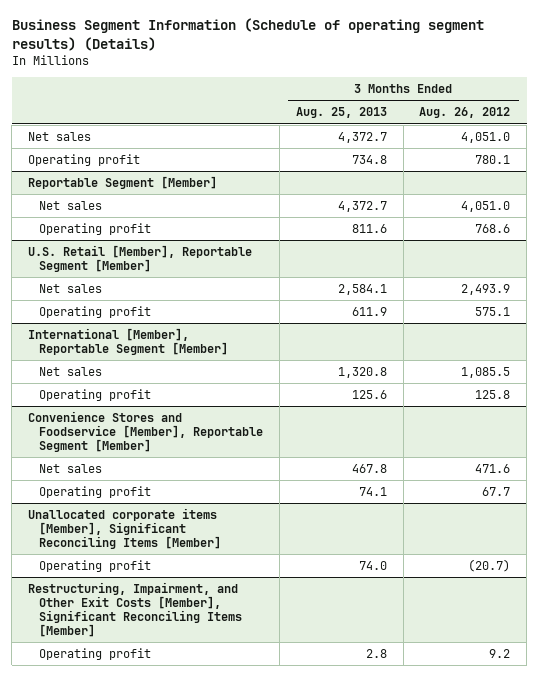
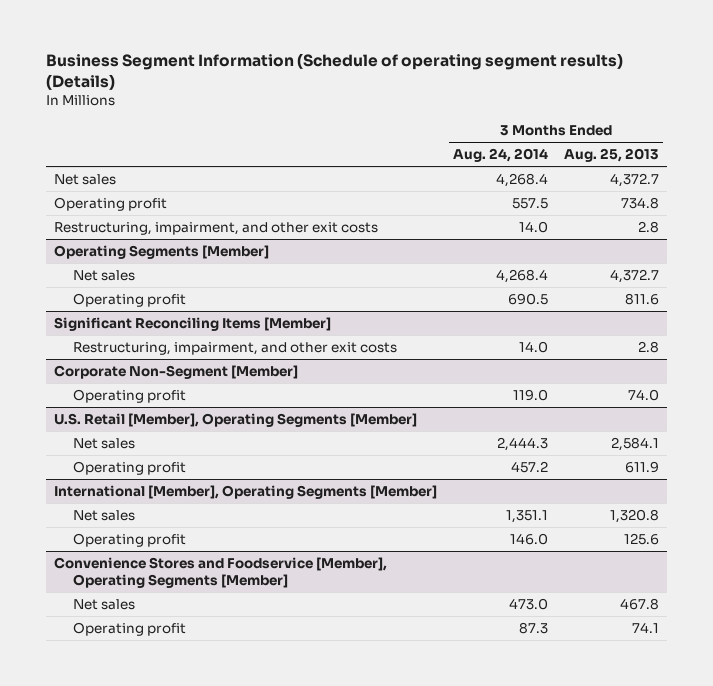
- | 3 Months Ended Aug. 25, 2013 | 3 Months Ended Aug. 26, 2012
+ | 3 Months Ended Aug. 24, 2014 | 3 Months Ended Aug. 25, 2013
- Reportable Segment [Member]
+ Restructuring, impairment, and other exit costs | 14.0 | 2.8
+ Operating Segments [Member]
- U.S. Retail [Member], Reportable Segment [Member]
+ Significant Reconciling Items [Member]
+ Restructuring, impairment, and other exit costs | 14.0 | 2.8
+ Corporate Non-Segment [Member]
+ Operating profit | 119.0 | 74.0
+ U.S. Retail [Member], Operating Segments [Member]
- International [Member], Reportable Segment [Member]
+ International [Member], Operating Segments [Member]
- Convenience Stores and Foodservice [Member], Reportable Segment [Member]
+ Convenience Stores and Foodservice [Member], Operating Segments [Member]
- Unallocated corporate items [Member], Significant Reconciling Items [Member]
- Operating profit | 74.0 | (20.7)
- Restructuring, Impairment, and Other Exit Costs [Member], Significant Reconciling Items [Member]
- Operating profit | 2.8 | 9.2

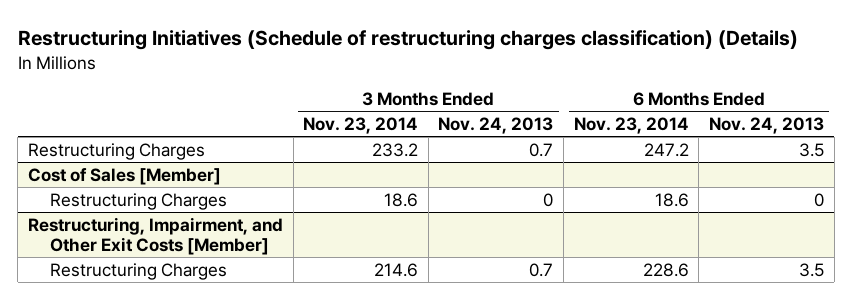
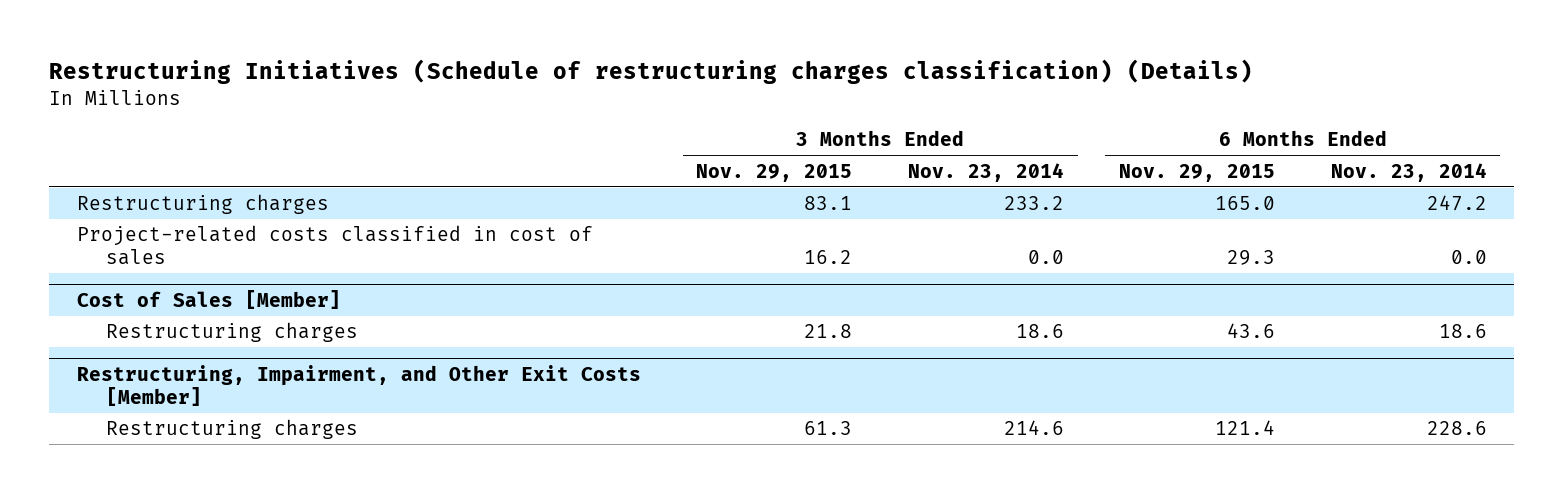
- | 3 Months Ended Nov. 23, 2014 | 3 Months Ended Nov. 24, 2013 | 6 Months Ended Nov. 23, 2014 | 6 Months Ended Nov. 24, 2013
+ | 3 Months Ended Nov. 29, 2015 | 3 Months Ended Nov. 23, 2014 | 6 Months Ended Nov. 29, 2015 | 6 Months Ended Nov. 23, 2014
- Restructuring Charges | 233.2 | 0.7 | 247.2 | 3.5
+ Restructuring charges | 83.1 | 233.2 | 165.0 | 247.2
+ Project-related costs classified in cost of sales | 16.2 | 0.0 | 29.3 | 0.0
@ Cost of Sales [Member]
- Restructuring Charges | 18.6 | 0 | 18.6 | 0
+ Restructuring charges | 21.8 | 18.6 | 43.6 | 18.6
@ Restructuring, Impairment, and Other Exit Costs [Member]
- Restructuring Charges | 214.6 | 0.7 | 228.6 | 3.5
+ Restructuring charges | 61.3 | 214.6 | 121.4 | 228.6

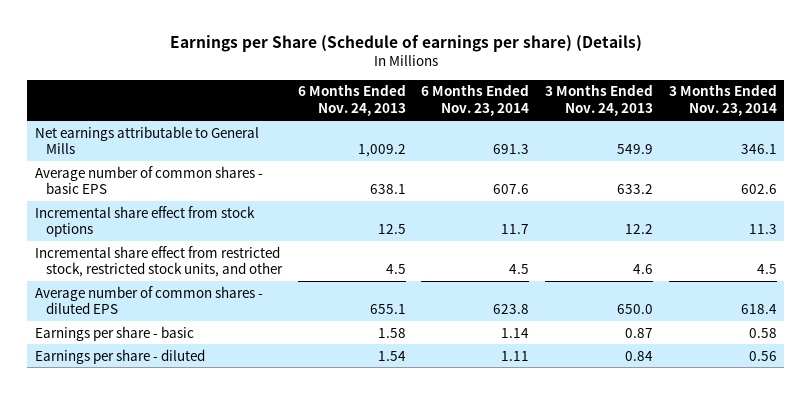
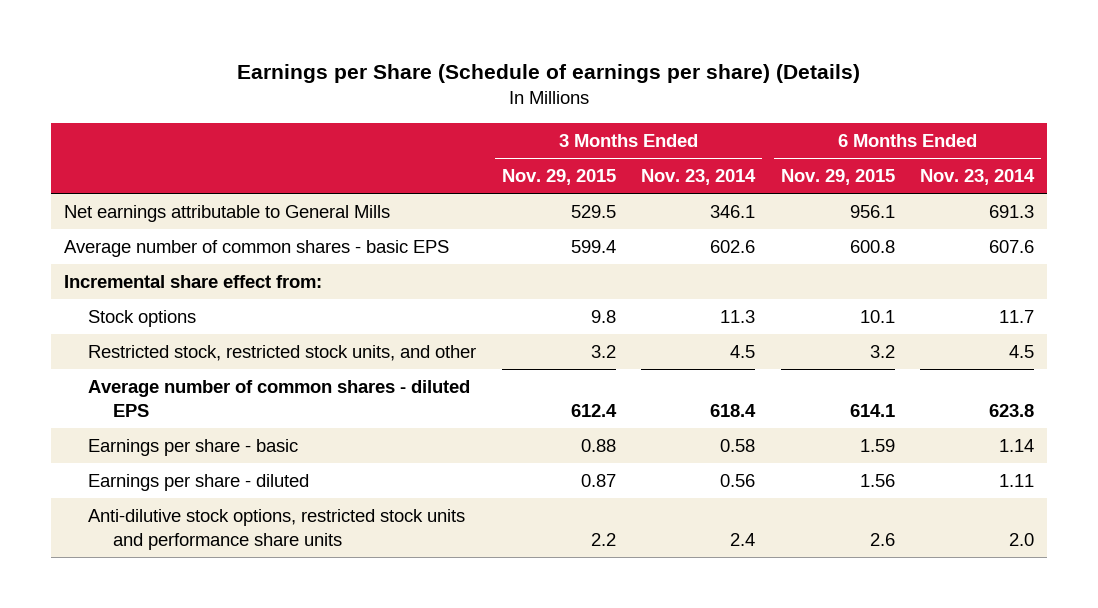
- | 6 Months Ended Nov. 24, 2013 | 6 Months Ended Nov. 23, 2014 | 3 Months Ended Nov. 24, 2013 | 3 Months Ended Nov. 23, 2014
+ | 3 Months Ended Nov. 29, 2015 | 3 Months Ended Nov. 23, 2014 | 6 Months Ended Nov. 29, 2015 | 6 Months Ended Nov. 23, 2014
- Incremental share effect from stock options | 12.5 | 11.7 | 12.2 | 11.3
- Incremental share effect from restricted stock, restricted stock units, and other | 4.5 | 4.5 | 4.6 | 4.5
+ Incremental share effect from:
+ Stock options | 9.8 | 11.3 | 10.1 | 11.7
+ Restricted stock, restricted stock units, and other | 3.2 | 4.5 | 3.2 | 4.5
+ Anti-dilutive stock options, restricted stock units and performance share units | 2.2 | 2.4 | 2.6 | 2.0

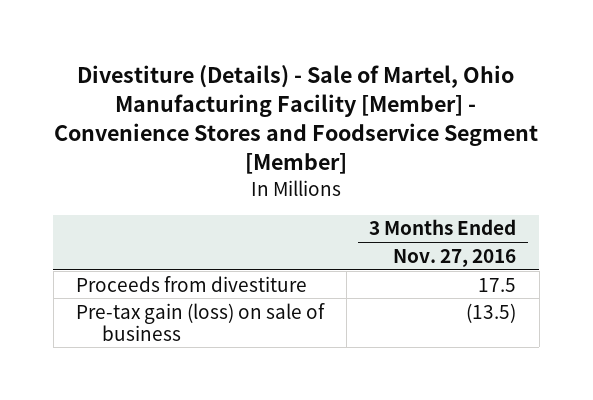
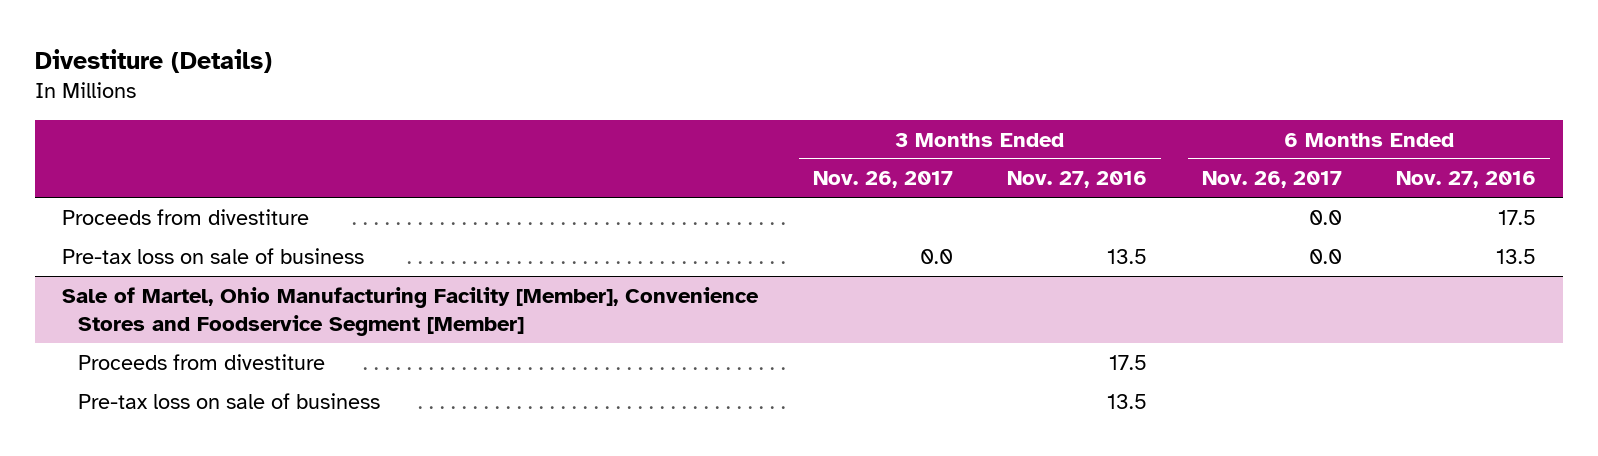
- Divestiture (Details) - Sale of Martel, Ohio Manufacturing Facility [Member] - Convenience Stores and Foodservice Segment [Member]
+ Divestiture (Details)
- | 3 Months Ended Nov. 27, 2016
+ | 3 Months Ended Nov. 26, 2017 | 3 Months Ended Nov. 27, 2016 | 6 Months Ended Nov. 26, 2017 | 6 Months Ended Nov. 27, 2016
+ Proceeds from divestiture | | | 0.0 | 17.5
+ Pre-tax loss on sale of business | 0.0 | 13.5 | 0.0 | 13.5
+ Sale of Martel, Ohio Manufacturing Facility [Member], Convenience Stores and Foodservice Segment [Member]
- Pre-tax gain (loss) on sale of business | (13.5)
+ Pre-tax loss on sale of business | | 13.5 | |

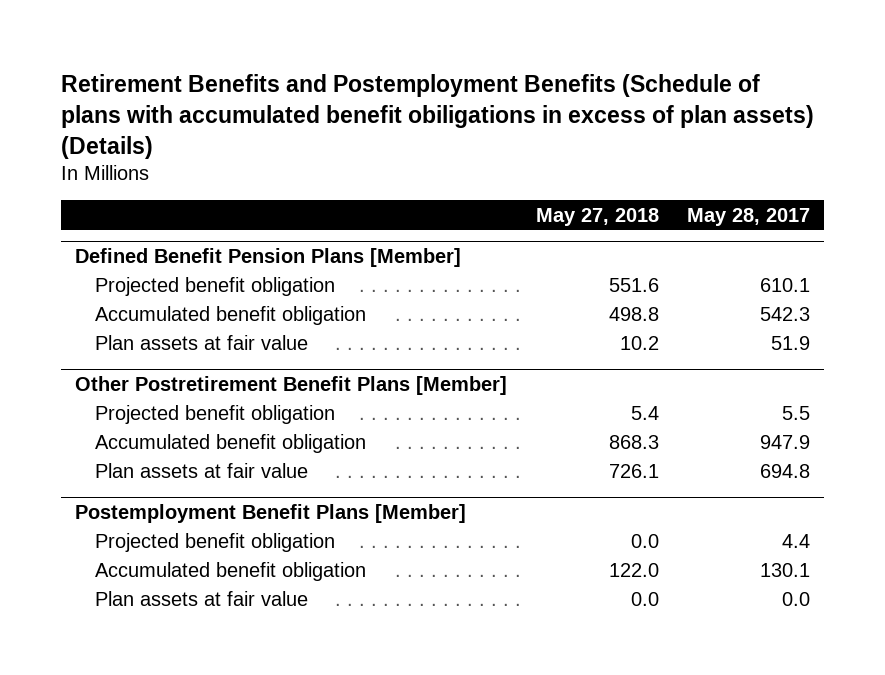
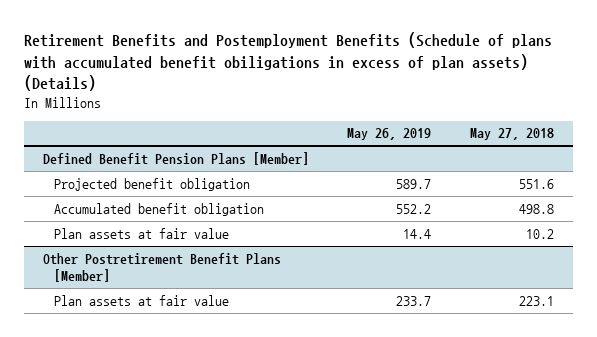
- | May 27, 2018 | May 28, 2017
+ | May 26, 2019 | May 27, 2018
@ Other Postretirement Benefit Plans [Member]
- Projected benefit obligation | 5.4 | 5.5
- Accumulated benefit obligation | 868.3 | 947.9
- Plan assets at fair value | 726.1 | 694.8
- Postemployment Benefit Plans [Member]
- Projected benefit obligation | 0.0 | 4.4
- Accumulated benefit obligation | 122.0 | 130.1
- Plan assets at fair value | 0.0 | 0.0
@ Other Postretirement Benefit Plans [Member]
+ Plan assets at fair value | 233.7 | 223.1

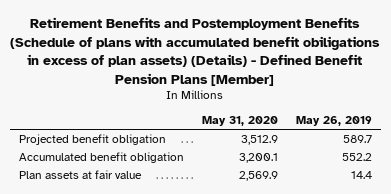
- Retirement Benefits and Postemployment Benefits (Schedule of plans with accumulated benefit obiligations in excess of plan assets) (Details)
+ Retirement Benefits and Postemployment Benefits (Schedule of plans with accumulated benefit obiligations in excess of plan assets) (Details) - Defined Benefit Pension Plans [Member]
- | May 26, 2019 | May 27, 2018
+ | May 31, 2020 | May 26, 2019
- Defined Benefit Pension Plans [Member]
- Other Postretirement Benefit Plans [Member]
- Plan assets at fair value | 233.7 | 223.1

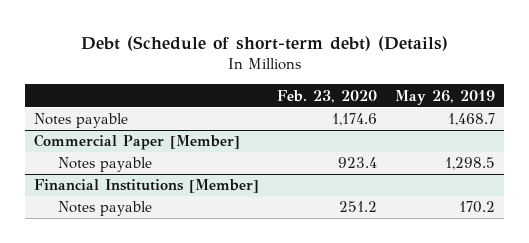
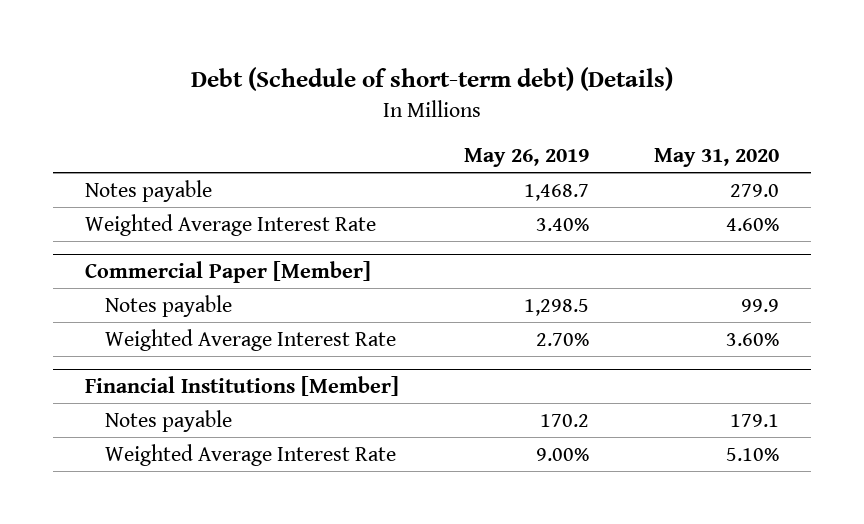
- | Feb. 23, 2020 | May 26, 2019
+ | May 26, 2019 | May 31, 2020
+ Weighted Average Interest Rate | 3.40% | 4.60%
@ Commercial Paper [Member]
+ Weighted Average Interest Rate | 2.70% | 3.60%
@ Financial Institutions [Member]
+ Weighted Average Interest Rate | 9.00% | 5.10%

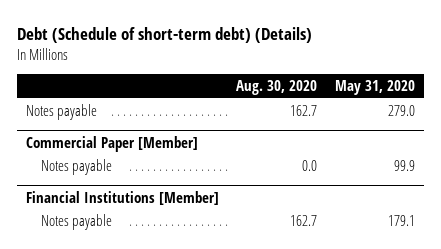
- | May 26, 2019 | May 31, 2020
+ | Aug. 30, 2020 | May 31, 2020
- Weighted Average Interest Rate | 3.40% | 4.60%
@ Commercial Paper [Member]
- Weighted Average Interest Rate | 2.70% | 3.60%
@ Financial Institutions [Member]
- Weighted Average Interest Rate | 9.00% | 5.10%

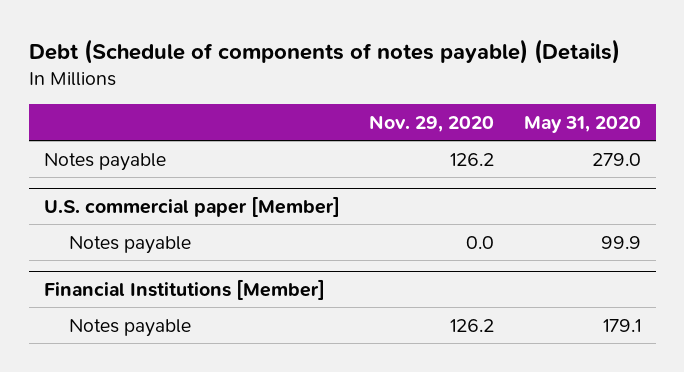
- Debt (Schedule of short-term debt) (Details)
+ Debt (Schedule of components of notes payable) (Details)
- | Aug. 30, 2020 | May 31, 2020
+ | Nov. 29, 2020 | May 31, 2020
- Commercial Paper [Member]
+ U.S. commercial paper [Member]

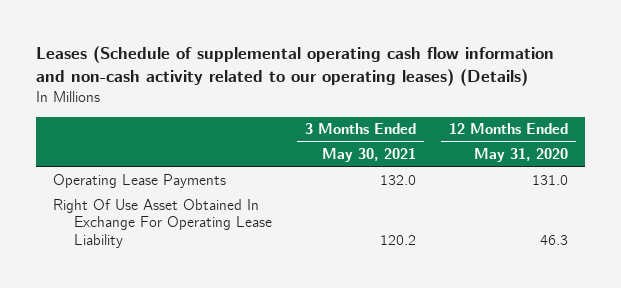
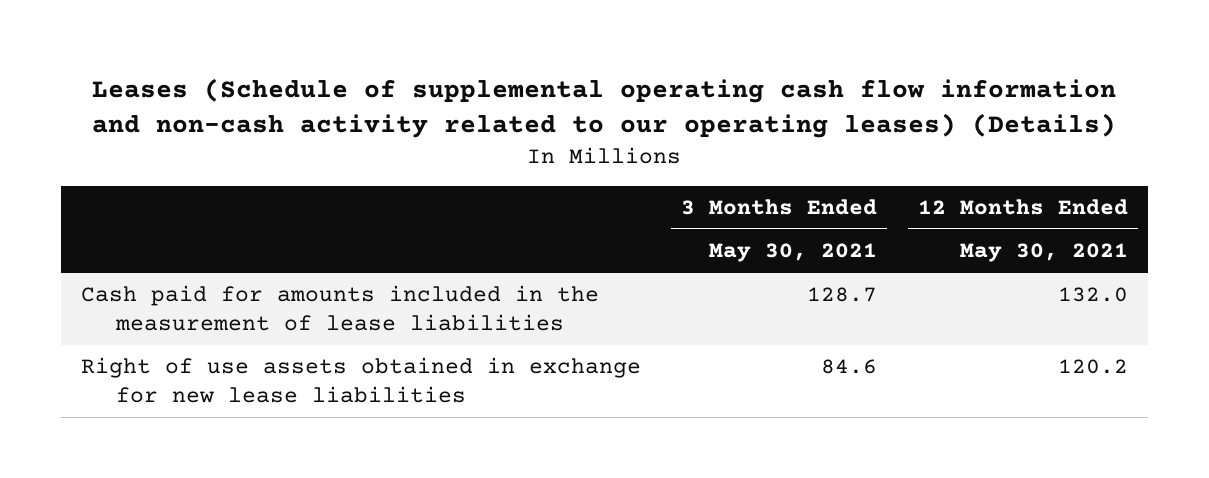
- | 3 Months Ended May 30, 2021 | 12 Months Ended May 31, 2020
+ | 3 Months Ended May 30, 2021 | 12 Months Ended May 30, 2021
- Operating Lease Payments | 132.0 | 131.0
- Right Of Use Asset Obtained In Exchange For Operating Lease Liability | 120.2 | 46.3
+ Cash paid for amounts included in the measurement of lease liabilities | 128.7 | 132.0
+ Right of use assets obtained in exchange for new lease liabilities | 84.6 | 120.2

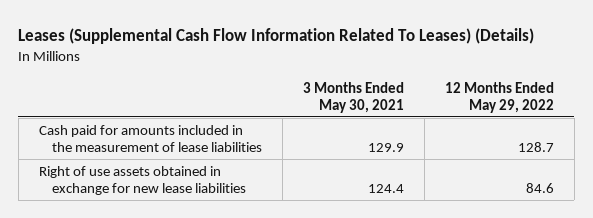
- Leases (Schedule of supplemental operating cash flow information and non-cash activity related to our operating leases) (Details)
+ Leases (Supplemental Cash Flow Information Related To Leases) (Details)
- | 3 Months Ended May 30, 2021 | 12 Months Ended May 30, 2021
+ | 3 Months Ended May 30, 2021 | 12 Months Ended May 29, 2022
- Cash paid for amounts included in the measurement of lease liabilities | 128.7 | 132.0
- Right of use assets obtained in exchange for new lease liabilities | 84.6 | 120.2
+ Cash paid for amounts included in the measurement of lease liabilities | 129.9 | 128.7
+ Right of use assets obtained in exchange for new lease liabilities | 124.4 | 84.6

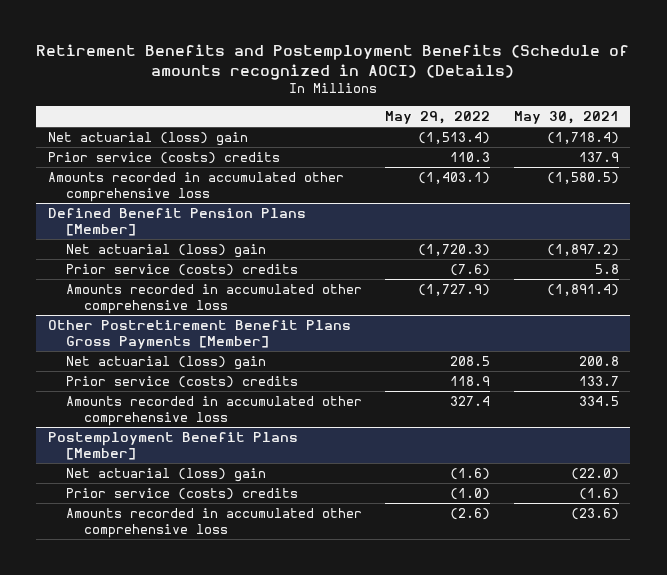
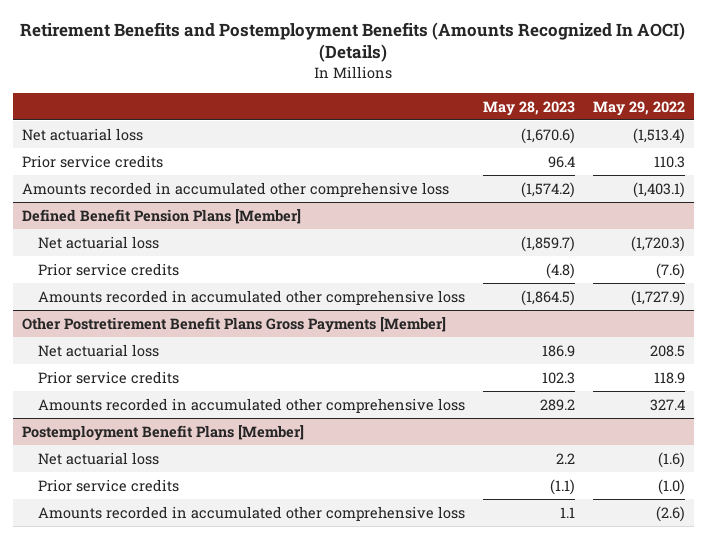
- Retirement Benefits and Postemployment Benefits (Schedule of amounts recognized in AOCI) (Details)
+ Retirement Benefits and Postemployment Benefits (Amounts Recognized In AOCI) (Details)
- | May 29, 2022 | May 30, 2021
+ | May 28, 2023 | May 29, 2022
- Net actuarial (loss) gain | (1,513.4) | (1,718.4)
- Prior service (costs) credits | 110.3 | 137.9
+ Net actuarial loss | (1,670.6) | (1,513.4)
+ Prior service credits | 96.4 | 110.3
@ Defined Benefit Pension Plans [Member]
- Net actuarial (loss) gain | (1,720.3) | (1,897.2)
- Prior service (costs) credits | (7.6) | 5.8
+ Net actuarial loss | (1,859.7) | (1,720.3)
+ Prior service credits | (4.8) | (7.6)
@ Other Postretirement Benefit Plans Gross Payments [Member]
- Net actuarial (loss) gain | 208.5 | 200.8
- Prior service (costs) credits | 118.9 | 133.7
+ Net actuarial loss | 186.9 | 208.5
+ Prior service credits | 102.3 | 118.9
@ Postemployment Benefit Plans [Member]
- Net actuarial (loss) gain | (1.6) | (22.0)
- Prior service (costs) credits | (1.0) | (1.6)
+ Net actuarial loss | 2.2 | (1.6)
+ Prior service credits | (1.1) | (1.0)

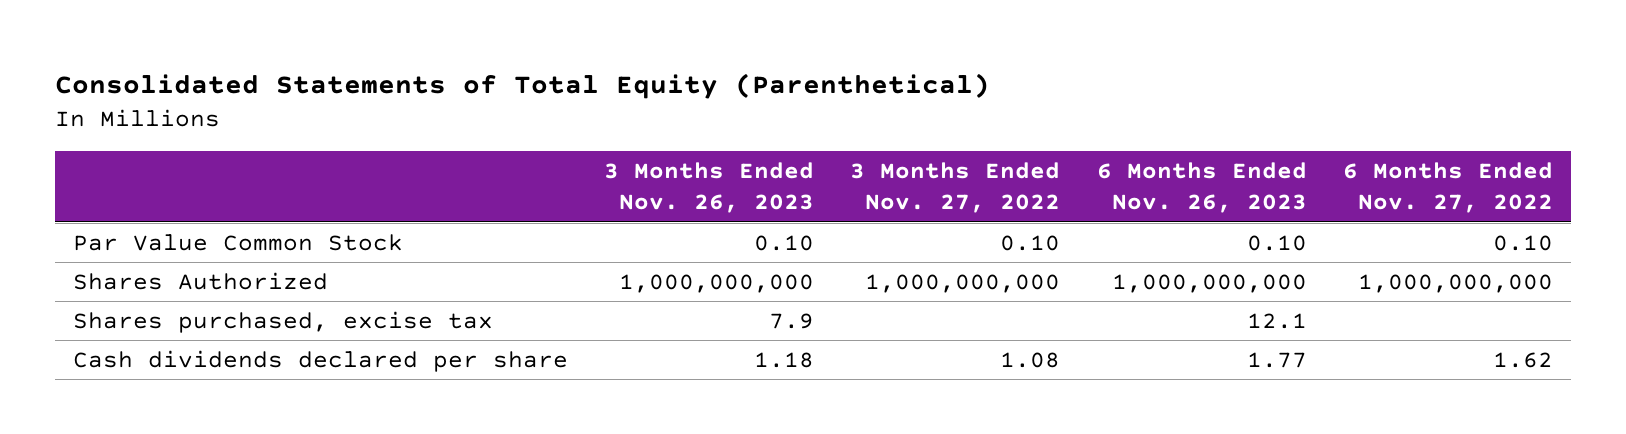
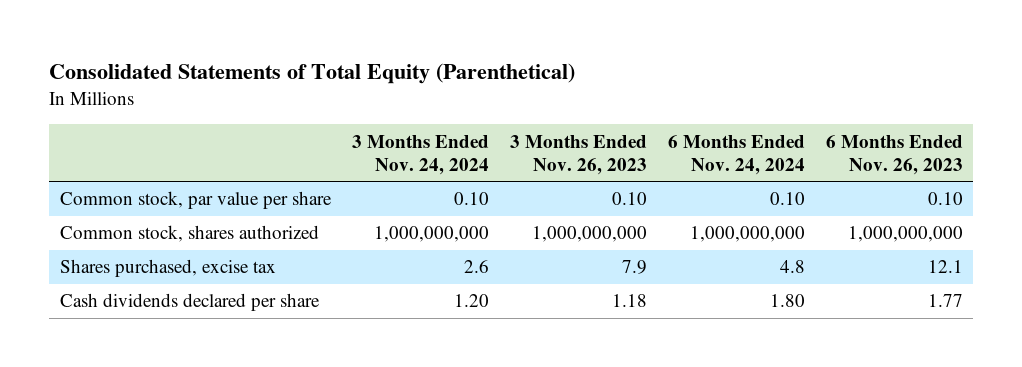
- | 3 Months Ended Nov. 26, 2023 | 3 Months Ended Nov. 27, 2022 | 6 Months Ended Nov. 26, 2023 | 6 Months Ended Nov. 27, 2022
+ | 3 Months Ended Nov. 24, 2024 | 3 Months Ended Nov. 26, 2023 | 6 Months Ended Nov. 24, 2024 | 6 Months Ended Nov. 26, 2023
- Par Value Common Stock | 0.10 | 0.10 | 0.10 | 0.10
- Shares Authorized | 1,000,000,000 | 1,000,000,000 | 1,000,000,000 | 1,000,000,000
+ Common stock, par value per share | 0.10 | 0.10 | 0.10 | 0.10
+ Common stock, shares authorized | 1,000,000,000 | 1,000,000,000 | 1,000,000,000 | 1,000,000,000

